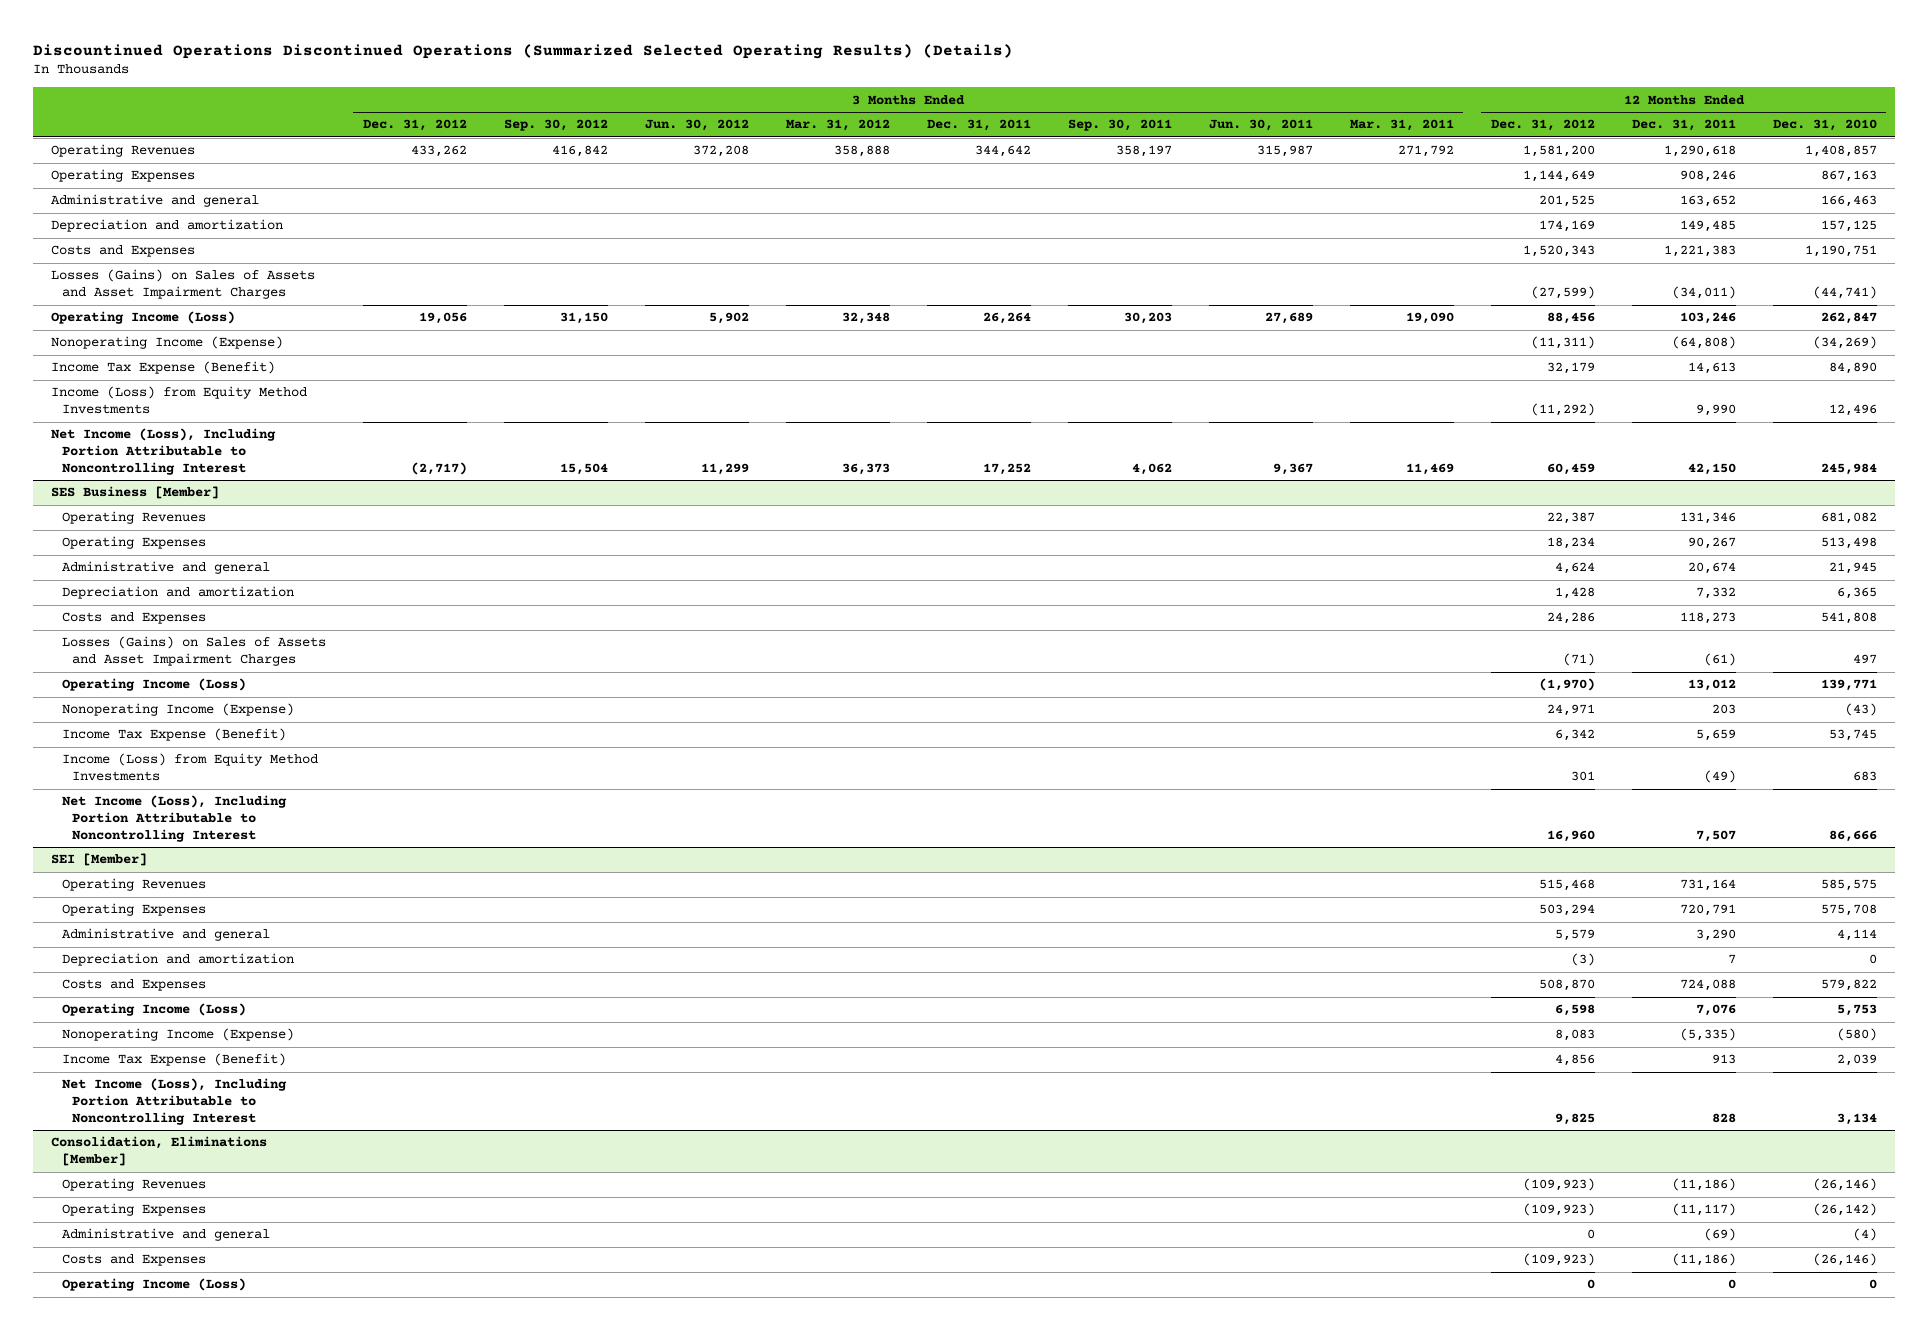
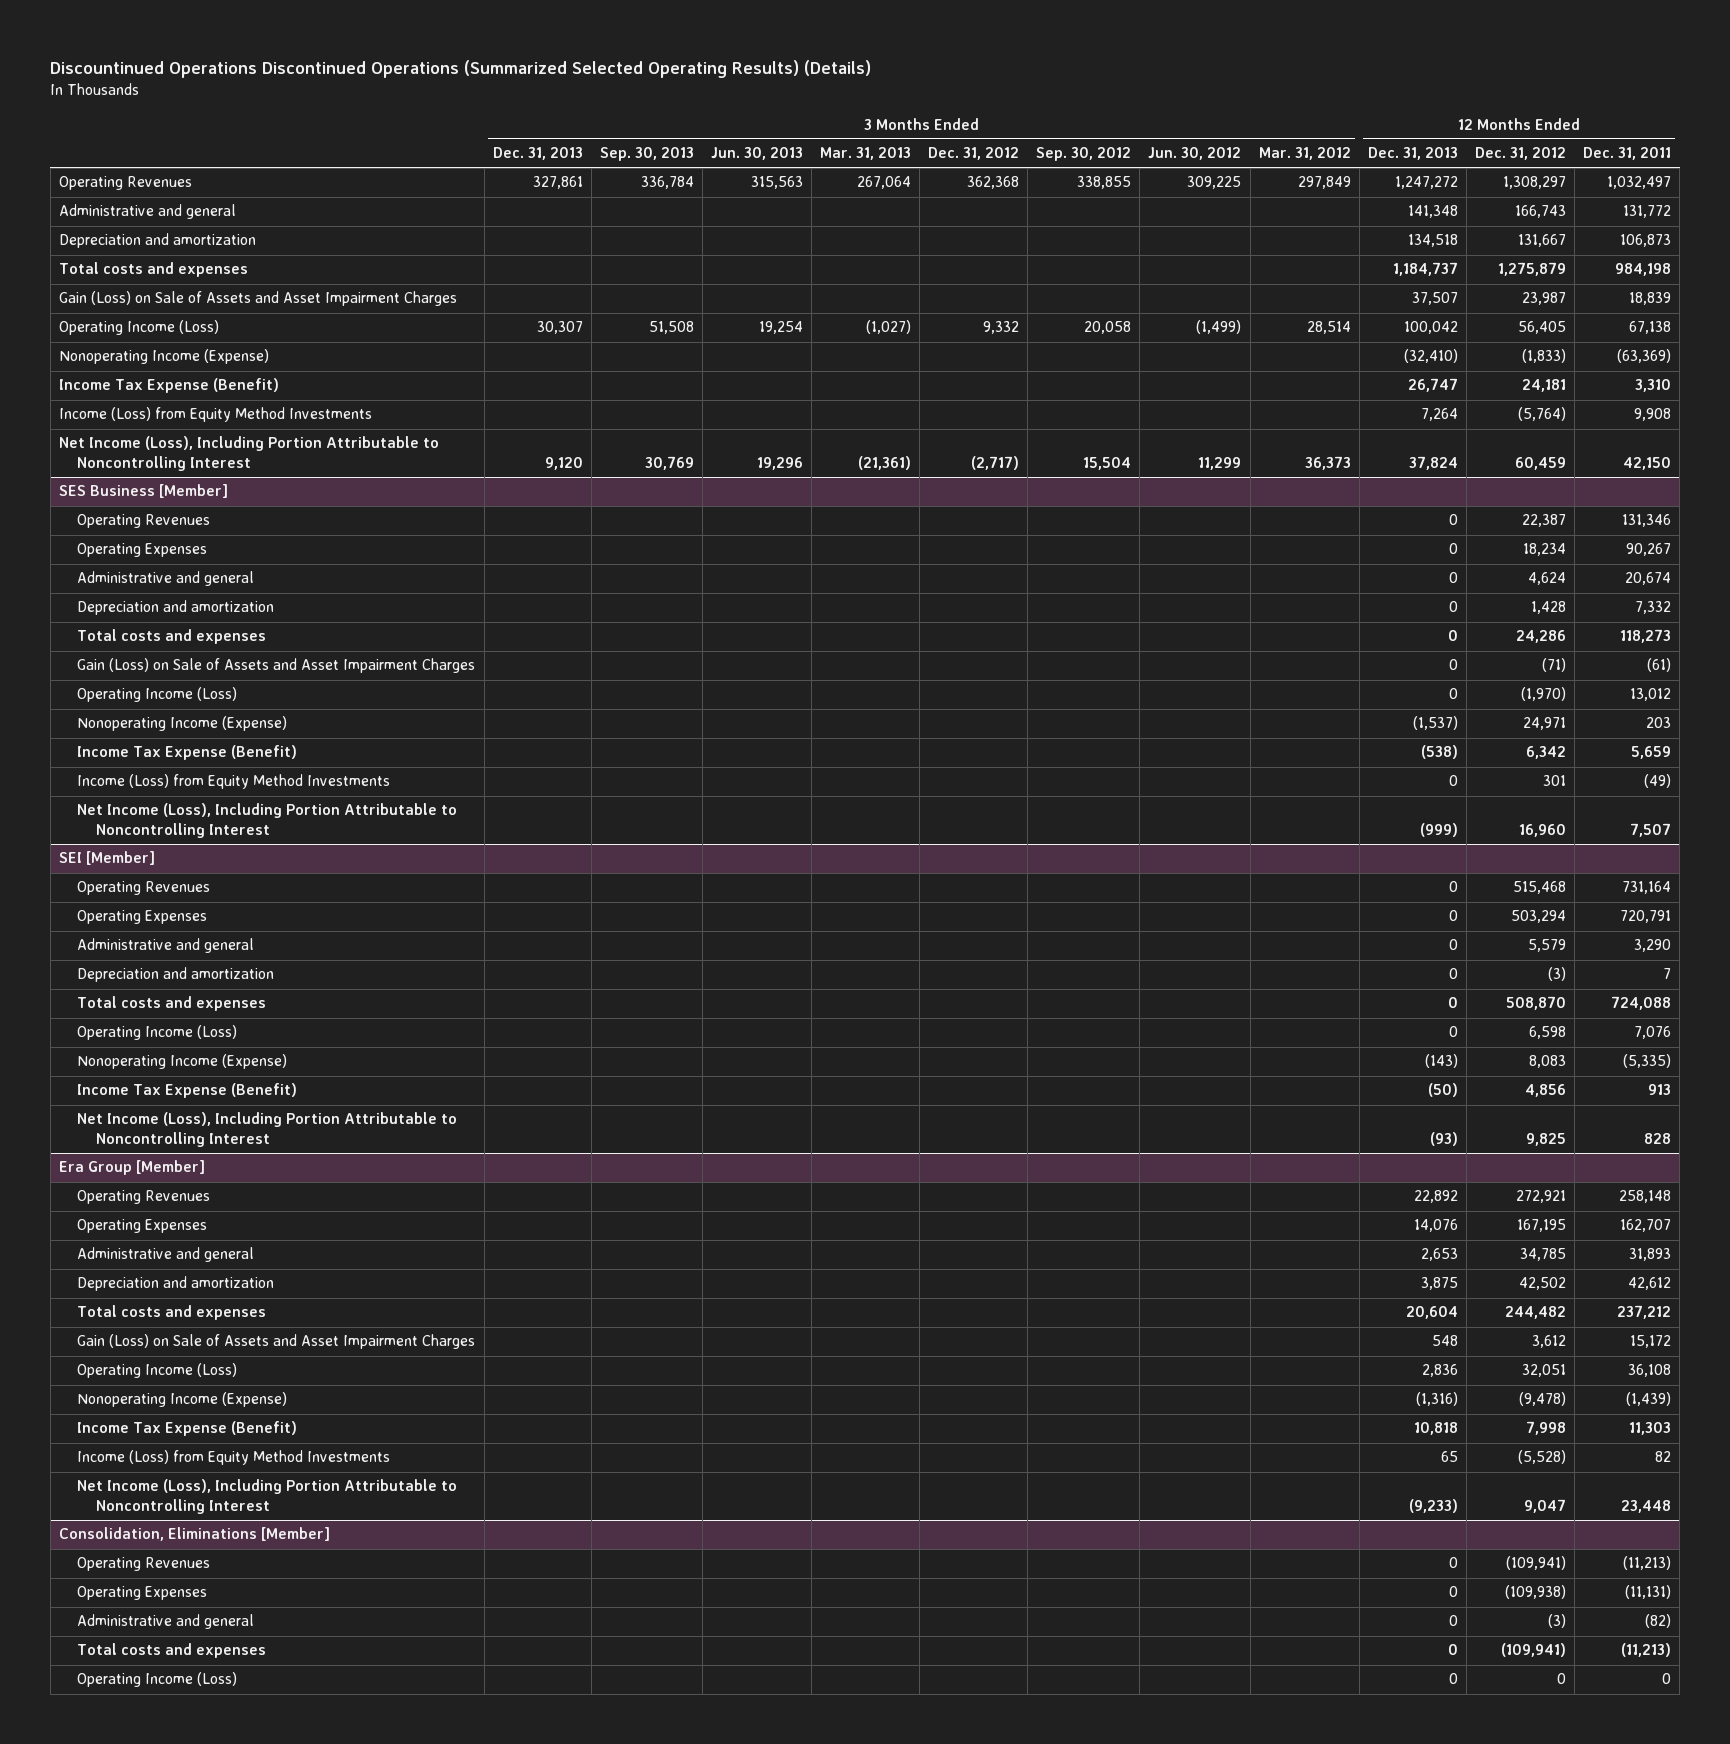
- | 3 Months Ended Dec. 31, 2012 | 3 Months Ended Sep. 30, 2012 | 3 Months Ended Jun. 30, 2012 | 3 Months Ended Mar. 31, 2012 | 3 Months Ended Dec. 31, 2011 | 3 Months Ended Sep. 30, 2011 | 3 Months Ended Jun. 30, 2011 | 3 Months Ended Mar. 31, 2011 | 12 Months Ended Dec. 31, 2012 | 12 Months Ended Dec. 31, 2011 | 12 Months Ended Dec. 31, 2010
+ | 3 Months Ended Dec. 31, 2013 | 3 Months Ended Sep. 30, 2013 | 3 Months Ended Jun. 30, 2013 | 3 Months Ended Mar. 31, 2013 | 3 Months Ended Dec. 31, 2012 | 3 Months Ended Sep. 30, 2012 | 3 Months Ended Jun. 30, 2012 | 3 Months Ended Mar. 31, 2012 | 12 Months Ended Dec. 31, 2013 | 12 Months Ended Dec. 31, 2012 | 12 Months Ended Dec. 31, 2011
- Operating Revenues | 433,262 | 416,842 | 372,208 | 358,888 | 344,642 | 358,197 | 315,987 | 271,792 | 1,581,200 | 1,290,618 | 1,408,857
- Operating Expenses | | | | | | | | | 1,144,649 | 908,246 | 867,163
- Administrative and general | | | | | | | | | 201,525 | 163,652 | 166,463
- Depreciation and amortization | | | | | | | | | 174,169 | 149,485 | 157,125
- Costs and Expenses | | | | | | | | | 1,520,343 | 1,221,383 | 1,190,751
- Losses (Gains) on Sales of Assets and Asset Impairment Charges | | | | | | | | | (27,599) | (34,011) | (44,741)
- Operating Income (Loss) | 19,056 | 31,150 | 5,902 | 32,348 | 26,264 | 30,203 | 27,689 | 19,090 | 88,456 | 103,246 | 262,847
- Nonoperating Income (Expense) | | | | | | | | | (11,311) | (64,808) | (34,269)
- Income Tax Expense (Benefit) | | | | | | | | | 32,179 | 14,613 | 84,890
- Income (Loss) from Equity Method Investments | | | | | | | | | (11,292) | 9,990 | 12,496
+ Operating Revenues | 327,861 | 336,784 | 315,563 | 267,064 | 362,368 | 338,855 | 309,225 | 297,849 | 1,247,272 | 1,308,297 | 1,032,497
+ Administrative and general | | | | | | | | | 141,348 | 166,743 | 131,772
+ Depreciation and amortization | | | | | | | | | 134,518 | 131,667 | 106,873
+ Total costs and expenses | | | | | | | | | 1,184,737 | 1,275,879 | 984,198
+ Gain (Loss) on Sale of Assets and Asset Impairment Charges | | | | | | | | | 37,507 | 23,987 | 18,839
+ Operating Income (Loss) | 30,307 | 51,508 | 19,254 | (1,027) | 9,332 | 20,058 | (1,499) | 28,514 | 100,042 | 56,405 | 67,138
+ Nonoperating Income (Expense) | | | | | | | | | (32,410) | (1,833) | (63,369)
+ Income Tax Expense (Benefit) | | | | | | | | | 26,747 | 24,181 | 3,310
+ Income (Loss) from Equity Method Investments | | | | | | | | | 7,264 | (5,764) | 9,908
@ SES Business [Member]
- Costs and Expenses | | | | | | | | | 24,286 | 118,273 | 541,808
- Losses (Gains) on Sales of Assets and Asset Impairment Charges | | | | | | | | | (71) | (61) | 497
+ Total costs and expenses | | | | | | | | | 0 | 24,286 | 118,273
+ Gain (Loss) on Sale of Assets and Asset Impairment Charges | | | | | | | | | 0 | (71) | (61)
@ SEI [Member]
- Costs and Expenses | | | | | | | | | 508,870 | 724,088 | 579,822
+ Total costs and expenses | | | | | | | | | 0 | 508,870 | 724,088
+ Era Group [Member]
+ Operating Revenues | | | | | | | | | 22,892 | 272,921 | 258,148
+ Operating Expenses | | | | | | | | | 14,076 | 167,195 | 162,707
+ Administrative and general | | | | | | | | | 2,653 | 34,785 | 31,893
+ Depreciation and amortization | | | | | | | | | 3,875 | 42,502 | 42,612
+ Total costs and expenses | | | | | | | | | 20,604 | 244,482 | 237,212
+ Gain (Loss) on Sale of Assets and Asset Impairment Charges | | | | | | | | | 548 | 3,612 | 15,172
+ Operating Income (Loss) | | | | | | | | | 2,836 | 32,051 | 36,108
+ Nonoperating Income (Expense) | | | | | | | | | (1,316) | (9,478) | (1,439)
+ Income Tax Expense (Benefit) | | | | | | | | | 10,818 | 7,998 | 11,303
+ Income (Loss) from Equity Method Investments | | | | | | | | | 65 | (5,528) | 82
+ Net Income (Loss), Including Portion Attributable to Noncontrolling Interest | | | | | | | | | (9,233) | 9,047 | 23,448
@ Consolidation, Eliminations [Member]
- Operating Revenues | | | | | | | | | (109,923) | (11,186) | (26,146)
- Operating Expenses | | | | | | | | | (109,923) | (11,117) | (26,142)
- Administrative and general | | | | | | | | | 0 | (69) | (4)
- Costs and Expenses | | | | | | | | | (109,923) | (11,186) | (26,146)
+ Operating Revenues | | | | | | | | | 0 | (109,941) | (11,213)
+ Operating Expenses | | | | | | | | | 0 | (109,938) | (11,131)
+ Administrative and general | | | | | | | | | 0 | (3) | (82)
+ Total costs and expenses | | | | | | | | | 0 | (109,941) | (11,213)

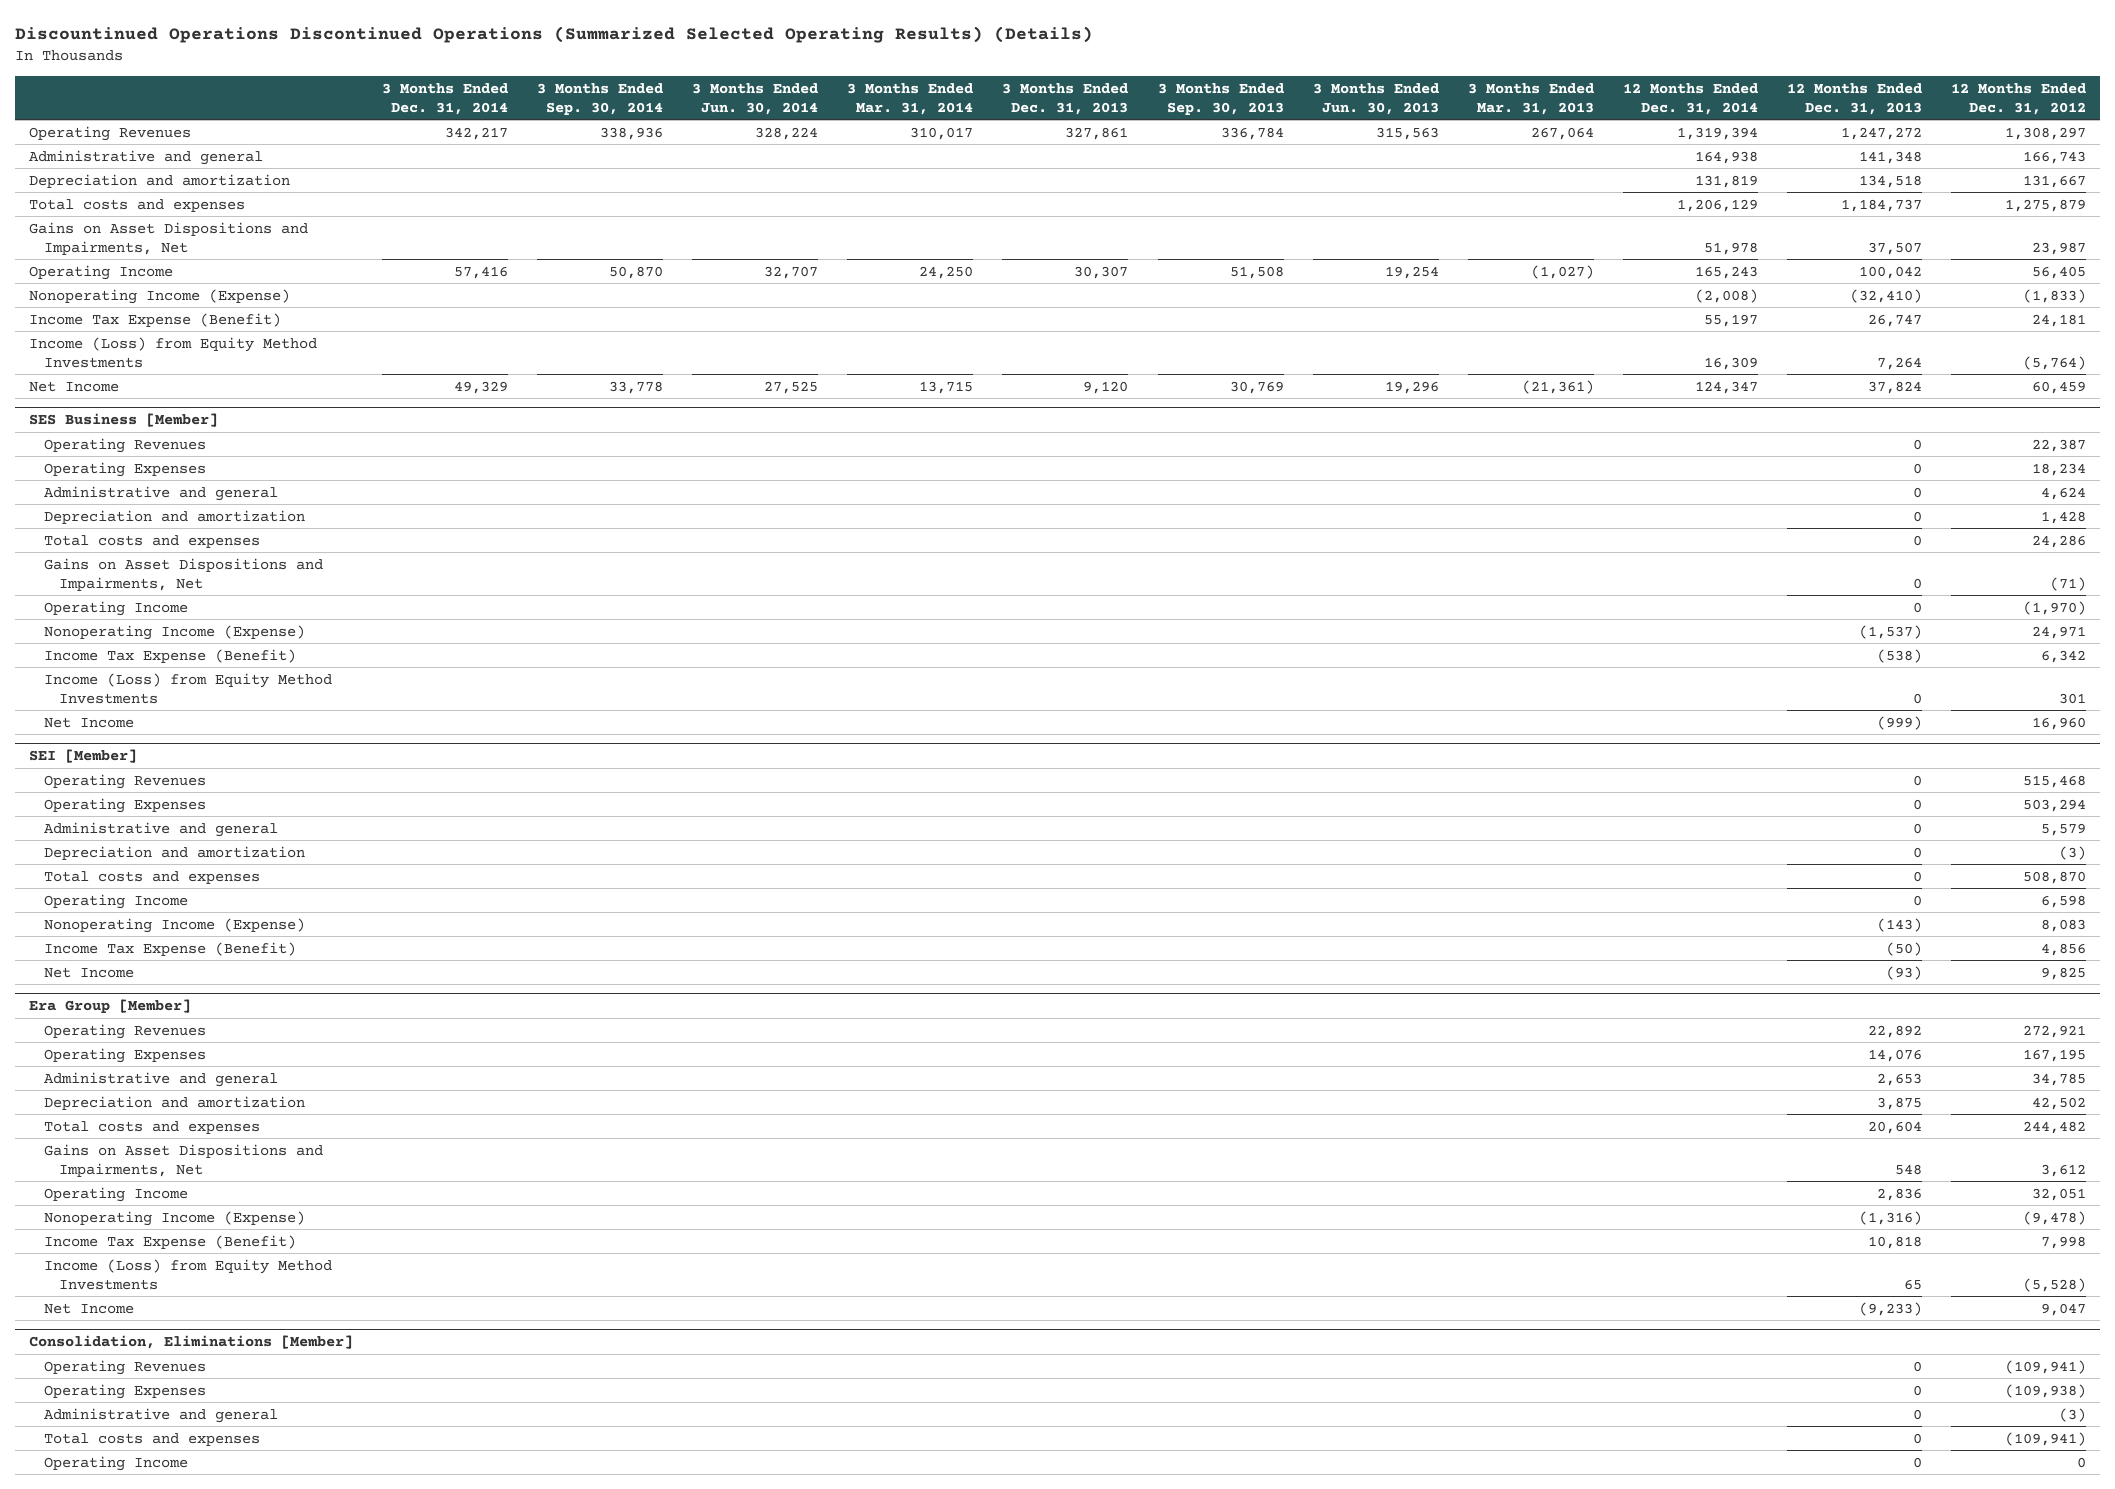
- | 3 Months Ended Dec. 31, 2013 | 3 Months Ended Sep. 30, 2013 | 3 Months Ended Jun. 30, 2013 | 3 Months Ended Mar. 31, 2013 | 3 Months Ended Dec. 31, 2012 | 3 Months Ended Sep. 30, 2012 | 3 Months Ended Jun. 30, 2012 | 3 Months Ended Mar. 31, 2012 | 12 Months Ended Dec. 31, 2013 | 12 Months Ended Dec. 31, 2012 | 12 Months Ended Dec. 31, 2011
+ | 3 Months Ended Dec. 31, 2014 | 3 Months Ended Sep. 30, 2014 | 3 Months Ended Jun. 30, 2014 | 3 Months Ended Mar. 31, 2014 | 3 Months Ended Dec. 31, 2013 | 3 Months Ended Sep. 30, 2013 | 3 Months Ended Jun. 30, 2013 | 3 Months Ended Mar. 31, 2013 | 12 Months Ended Dec. 31, 2014 | 12 Months Ended Dec. 31, 2013 | 12 Months Ended Dec. 31, 2012
- Gain (Loss) on Sale of Assets and Asset Impairment Charges | | | | | | | | | 37,507 | 23,987 | 18,839
- Operating Income (Loss) | 30,307 | 51,508 | 19,254 | (1,027) | 9,332 | 20,058 | (1,499) | 28,514 | 100,042 | 56,405 | 67,138
+ Gains on Asset Dispositions and Impairments, Net | | | | | | | | | 51,978 | 37,507 | 23,987
+ Operating Income | 57,416 | 50,870 | 32,707 | 24,250 | 30,307 | 51,508 | 19,254 | (1,027) | 165,243 | 100,042 | 56,405
- Net Income (Loss), Including Portion Attributable to Noncontrolling Interest | 9,120 | 30,769 | 19,296 | (21,361) | (2,717) | 15,504 | 11,299 | 36,373 | 37,824 | 60,459 | 42,150
+ Net Income | 49,329 | 33,778 | 27,525 | 13,715 | 9,120 | 30,769 | 19,296 | (21,361) | 124,347 | 37,824 | 60,459
@ SES Business [Member]
- Gain (Loss) on Sale of Assets and Asset Impairment Charges | | | | | | | | | 0 | (71) | (61)
- Operating Income (Loss) | | | | | | | | | 0 | (1,970) | 13,012
+ Gains on Asset Dispositions and Impairments, Net | | | | | | | | | | 0 | (71)
+ Operating Income | | | | | | | | | | 0 | (1,970)
- Net Income (Loss), Including Portion Attributable to Noncontrolling Interest | | | | | | | | | (999) | 16,960 | 7,507
+ Net Income | | | | | | | | | | (999) | 16,960
@ SEI [Member]
- Operating Income (Loss) | | | | | | | | | 0 | 6,598 | 7,076
+ Operating Income | | | | | | | | | | 0 | 6,598
- Net Income (Loss), Including Portion Attributable to Noncontrolling Interest | | | | | | | | | (93) | 9,825 | 828
+ Net Income | | | | | | | | | | (93) | 9,825
@ Era Group [Member]
- Gain (Loss) on Sale of Assets and Asset Impairment Charges | | | | | | | | | 548 | 3,612 | 15,172
- Operating Income (Loss) | | | | | | | | | 2,836 | 32,051 | 36,108
+ Gains on Asset Dispositions and Impairments, Net | | | | | | | | | | 548 | 3,612
+ Operating Income | | | | | | | | | | 2,836 | 32,051
- Net Income (Loss), Including Portion Attributable to Noncontrolling Interest | | | | | | | | | (9,233) | 9,047 | 23,448
+ Net Income | | | | | | | | | | (9,233) | 9,047
@ Consolidation, Eliminations [Member]
- Operating Income (Loss) | | | | | | | | | 0 | 0 | 0
+ Operating Income | | | | | | | | | | 0 | 0

